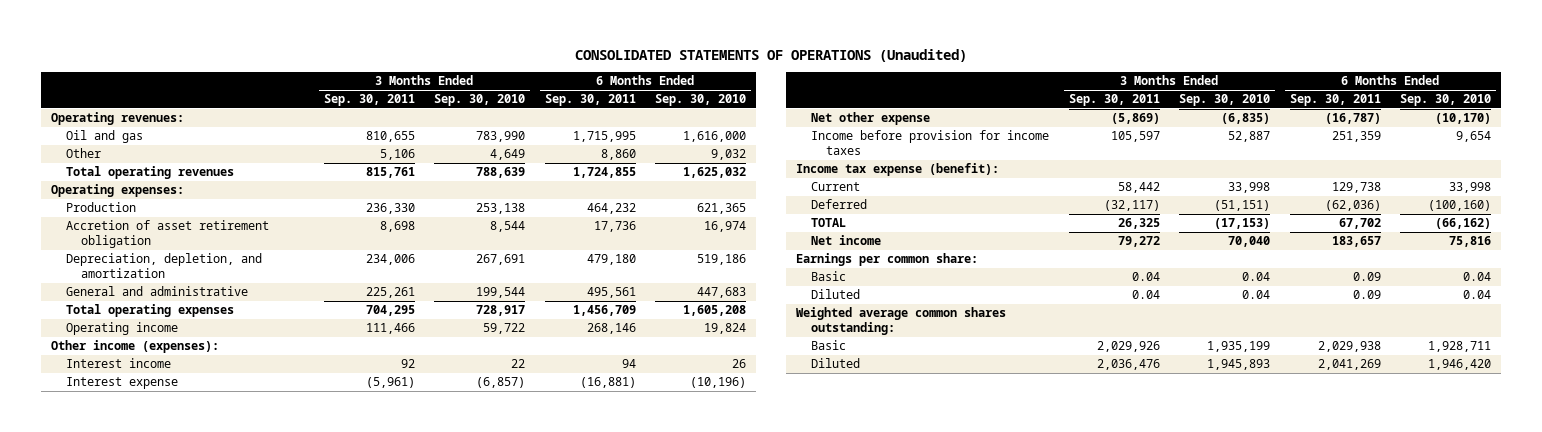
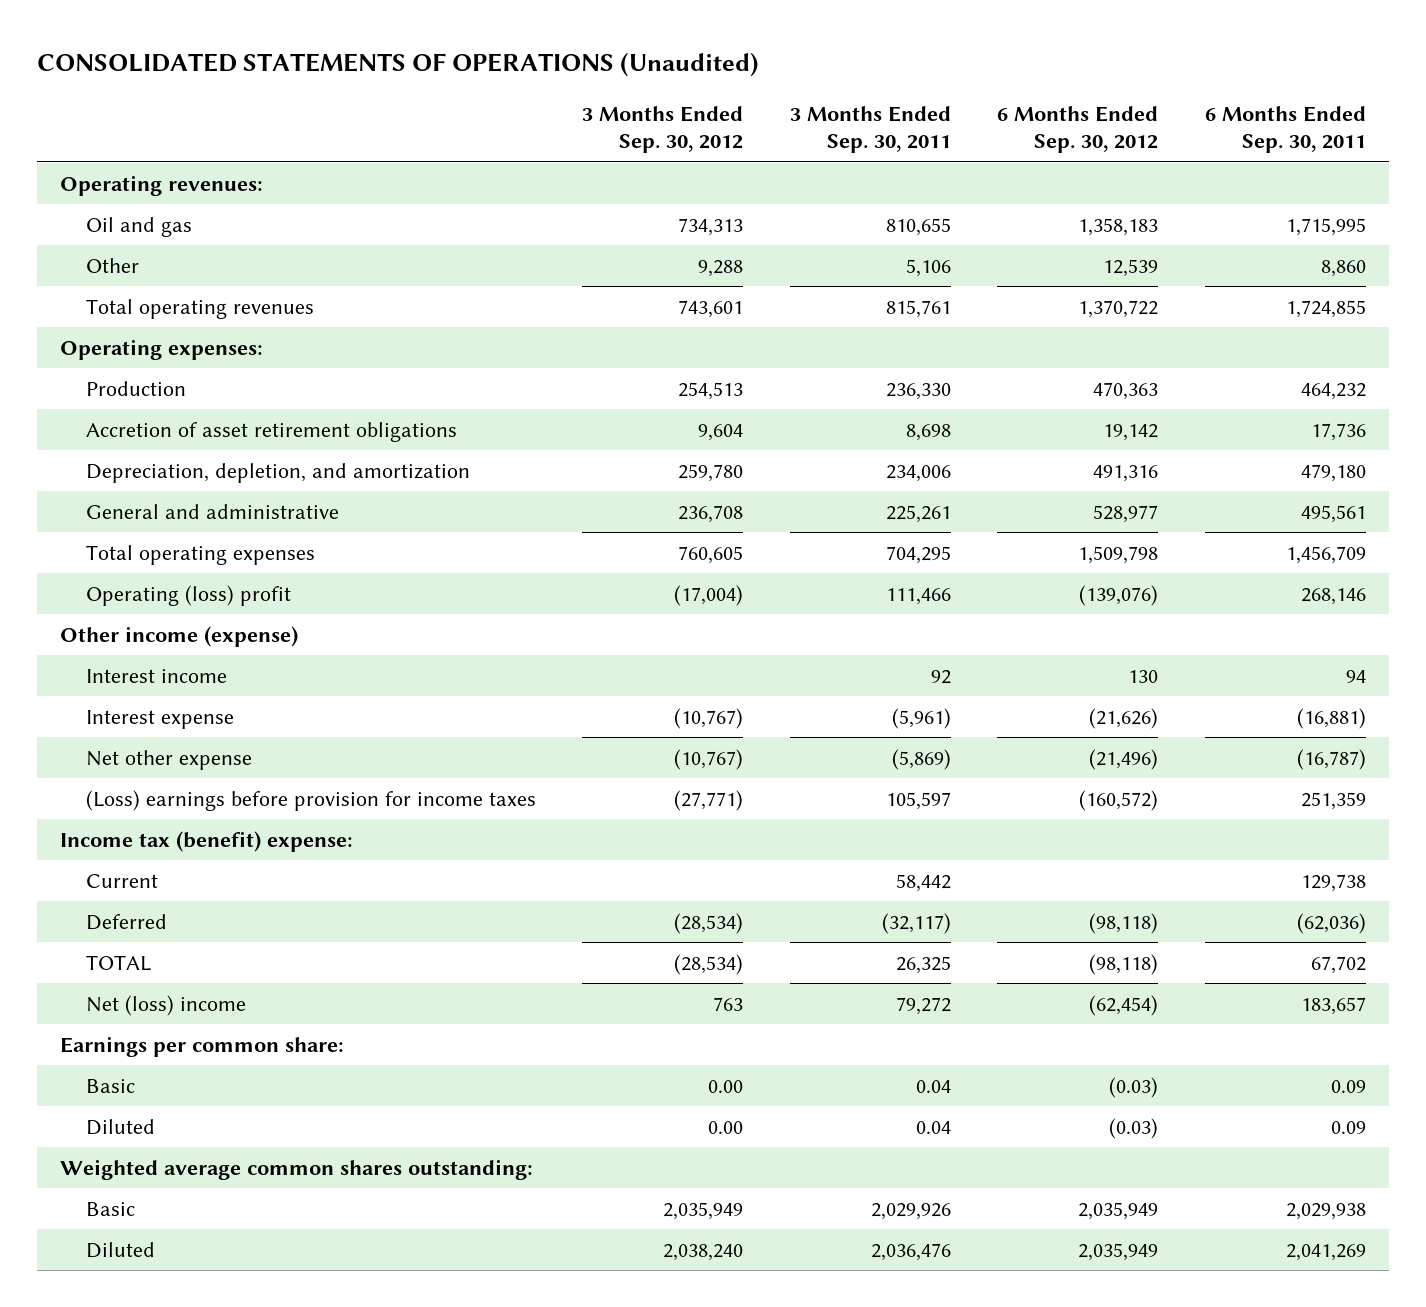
- | 3 Months Ended Sep. 30, 2011 | 3 Months Ended Sep. 30, 2010 | 6 Months Ended Sep. 30, 2011 | 6 Months Ended Sep. 30, 2010
+ | 3 Months Ended Sep. 30, 2012 | 3 Months Ended Sep. 30, 2011 | 6 Months Ended Sep. 30, 2012 | 6 Months Ended Sep. 30, 2011
- Accretion of asset retirement obligation | 8,698 | 8,544 | 17,736 | 16,974
+ Accretion of asset retirement obligations | 9,604 | 8,698 | 19,142 | 17,736
- Operating income | 111,466 | 59,722 | 268,146 | 19,824
- Other income (expenses):
+ Operating (loss) profit | (17,004) | 111,466 | (139,076) | 268,146
+ Other income (expense)
- Income before provision for income taxes | 105,597 | 52,887 | 251,359 | 9,654
- Income tax expense (benefit):
+ (Loss) earnings before provision for income taxes | (27,771) | 105,597 | (160,572) | 251,359
+ Income tax (benefit) expense:
- Net income | 79,272 | 70,040 | 183,657 | 75,816
+ Net (loss) income | 763 | 79,272 | (62,454) | 183,657

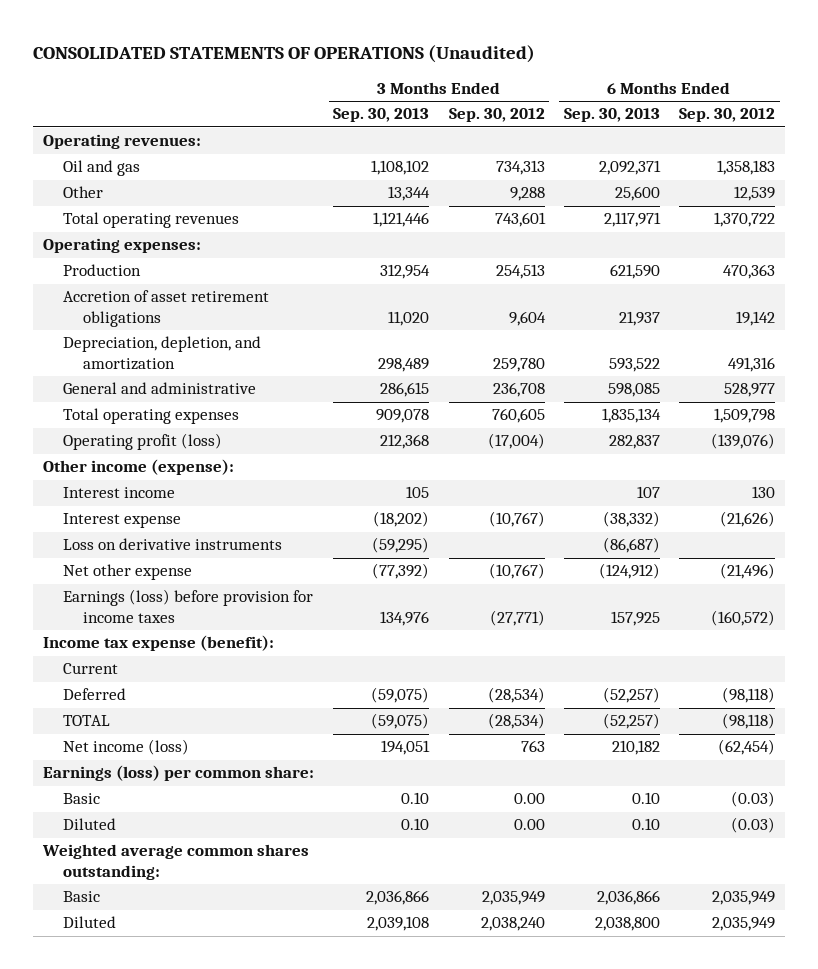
- | 3 Months Ended Sep. 30, 2012 | 3 Months Ended Sep. 30, 2011 | 6 Months Ended Sep. 30, 2012 | 6 Months Ended Sep. 30, 2011
+ | 3 Months Ended Sep. 30, 2013 | 3 Months Ended Sep. 30, 2012 | 6 Months Ended Sep. 30, 2013 | 6 Months Ended Sep. 30, 2012
- Operating (loss) profit | (17,004) | 111,466 | (139,076) | 268,146
- Other income (expense)
+ Operating profit (loss) | 212,368 | (17,004) | 282,837 | (139,076)
+ Other income (expense):
+ Loss on derivative instruments | (59,295) | | (86,687) |
- (Loss) earnings before provision for income taxes | (27,771) | 105,597 | (160,572) | 251,359
- Income tax (benefit) expense:
+ Earnings (loss) before provision for income taxes | 134,976 | (27,771) | 157,925 | (160,572)
+ Income tax expense (benefit):
- Net (loss) income | 763 | 79,272 | (62,454) | 183,657
- Earnings per common share:
+ Net income (loss) | 194,051 | 763 | 210,182 | (62,454)
+ Earnings (loss) per common share:

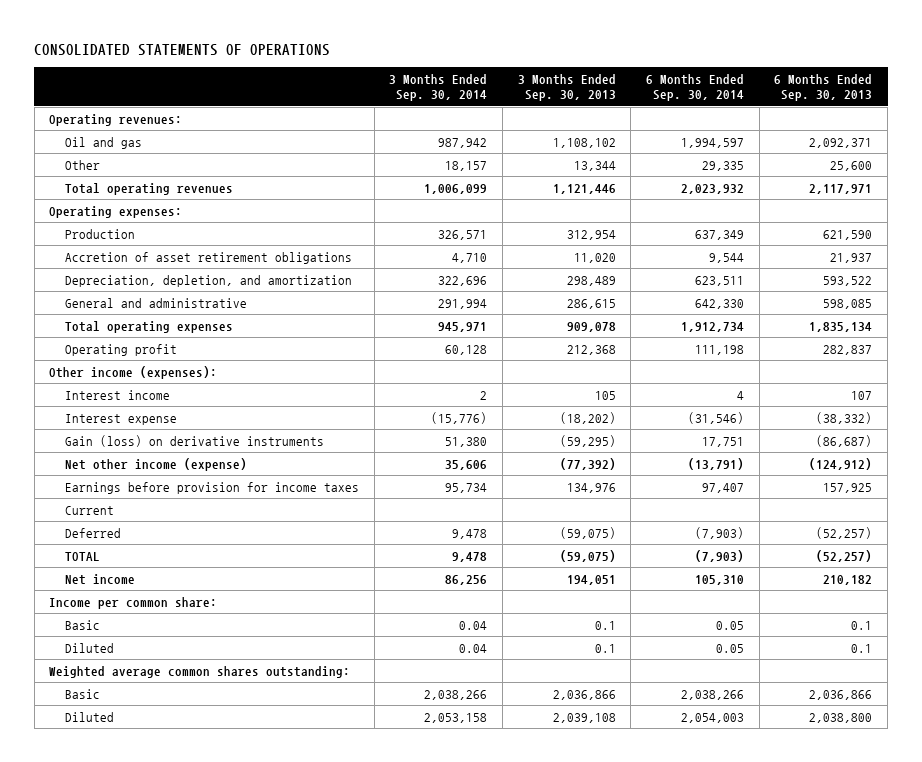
- CONSOLIDATED STATEMENTS OF OPERATIONS (Unaudited)
+ CONSOLIDATED STATEMENTS OF OPERATIONS
- | 3 Months Ended Sep. 30, 2013 | 3 Months Ended Sep. 30, 2012 | 6 Months Ended Sep. 30, 2013 | 6 Months Ended Sep. 30, 2012
+ | 3 Months Ended Sep. 30, 2014 | 3 Months Ended Sep. 30, 2013 | 6 Months Ended Sep. 30, 2014 | 6 Months Ended Sep. 30, 2013
- Operating profit (loss) | 212,368 | (17,004) | 282,837 | (139,076)
- Other income (expense):
+ Operating profit | 60,128 | 212,368 | 111,198 | 282,837
+ Other income (expenses):
- Loss on derivative instruments | (59,295) | | (86,687) |
- Net other expense | (77,392) | (10,767) | (124,912) | (21,496)
- Earnings (loss) before provision for income taxes | 134,976 | (27,771) | 157,925 | (160,572)
- Income tax expense (benefit):
+ Gain (loss) on derivative instruments | 51,380 | (59,295) | 17,751 | (86,687)
+ Net other income (expense) | 35,606 | (77,392) | (13,791) | (124,912)
+ Earnings before provision for income taxes | 95,734 | 134,976 | 97,407 | 157,925
- Net income (loss) | 194,051 | 763 | 210,182 | (62,454)
- Earnings (loss) per common share:
- Basic | 0.10 | 0.00 | 0.10 | (0.03)
- Diluted | 0.10 | 0.00 | 0.10 | (0.03)
+ Net income | 86,256 | 194,051 | 105,310 | 210,182
+ Income per common share:
+ Basic | 0.04 | 0.1 | 0.05 | 0.1
+ Diluted | 0.04 | 0.1 | 0.05 | 0.1

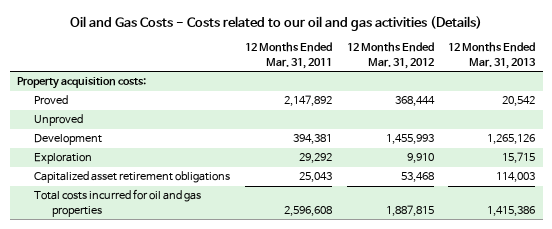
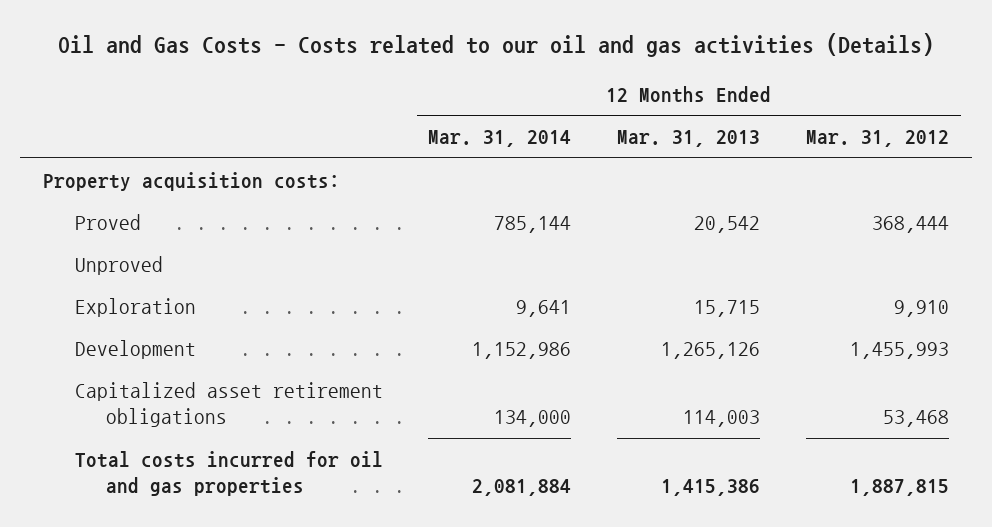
- | 12 Months Ended Mar. 31, 2011 | 12 Months Ended Mar. 31, 2012 | 12 Months Ended Mar. 31, 2013
+ | 12 Months Ended Mar. 31, 2014 | 12 Months Ended Mar. 31, 2013 | 12 Months Ended Mar. 31, 2012
moved down: Development | 1,152,986 | 1,265,126 | 1,455,993

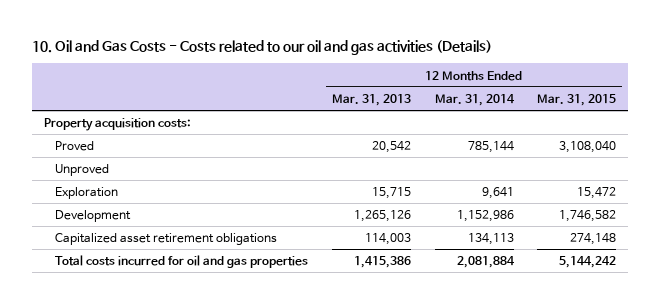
- Oil and Gas Costs - Costs related to our oil and gas activities (Details)
+ 10. Oil and Gas Costs - Costs related to our oil and gas activities (Details)
- | 12 Months Ended Mar. 31, 2014 | 12 Months Ended Mar. 31, 2013 | 12 Months Ended Mar. 31, 2012
+ | 12 Months Ended Mar. 31, 2013 | 12 Months Ended Mar. 31, 2014 | 12 Months Ended Mar. 31, 2015
- Capitalized asset retirement obligations | 134,000 | 114,003 | 53,468
+ Capitalized asset retirement obligations | 114,003 | 134,113 | 274,148

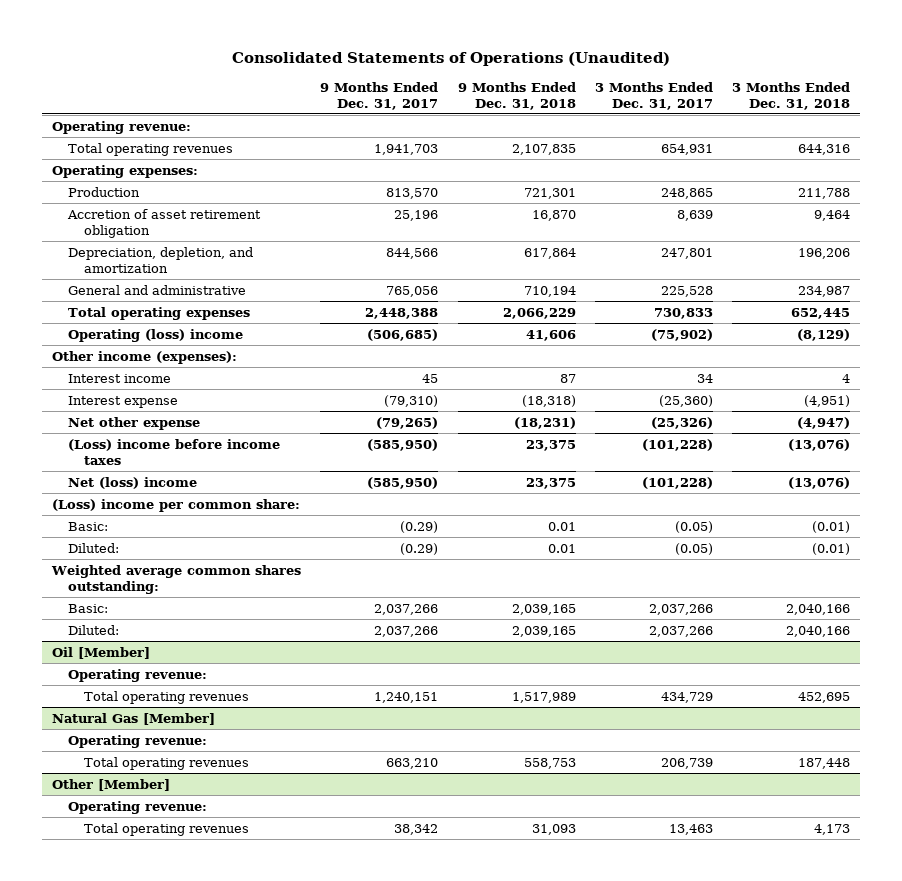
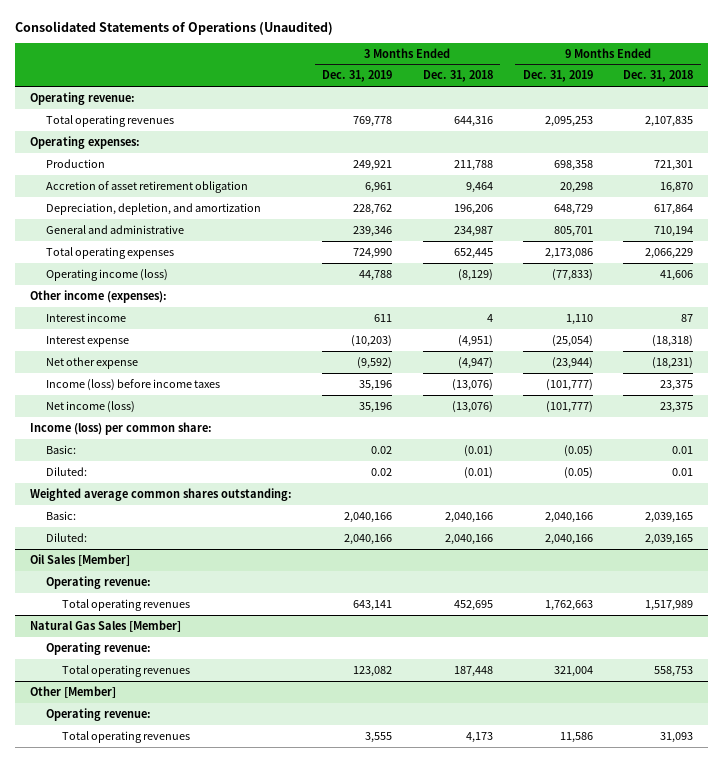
- | 9 Months Ended Dec. 31, 2017 | 9 Months Ended Dec. 31, 2018 | 3 Months Ended Dec. 31, 2017 | 3 Months Ended Dec. 31, 2018
+ | 3 Months Ended Dec. 31, 2019 | 3 Months Ended Dec. 31, 2018 | 9 Months Ended Dec. 31, 2019 | 9 Months Ended Dec. 31, 2018
- Operating (loss) income | (506,685) | 41,606 | (75,902) | (8,129)
+ Operating income (loss) | 44,788 | (8,129) | (77,833) | 41,606
- (Loss) income before income taxes | (585,950) | 23,375 | (101,228) | (13,076)
- Net (loss) income | (585,950) | 23,375 | (101,228) | (13,076)
- (Loss) income per common share:
+ Income (loss) before income taxes | 35,196 | (13,076) | (101,777) | 23,375
+ Net income (loss) | 35,196 | (13,076) | (101,777) | 23,375
+ Income (loss) per common share:
- Oil [Member]
+ Oil Sales [Member]
- Natural Gas [Member]
+ Natural Gas Sales [Member]

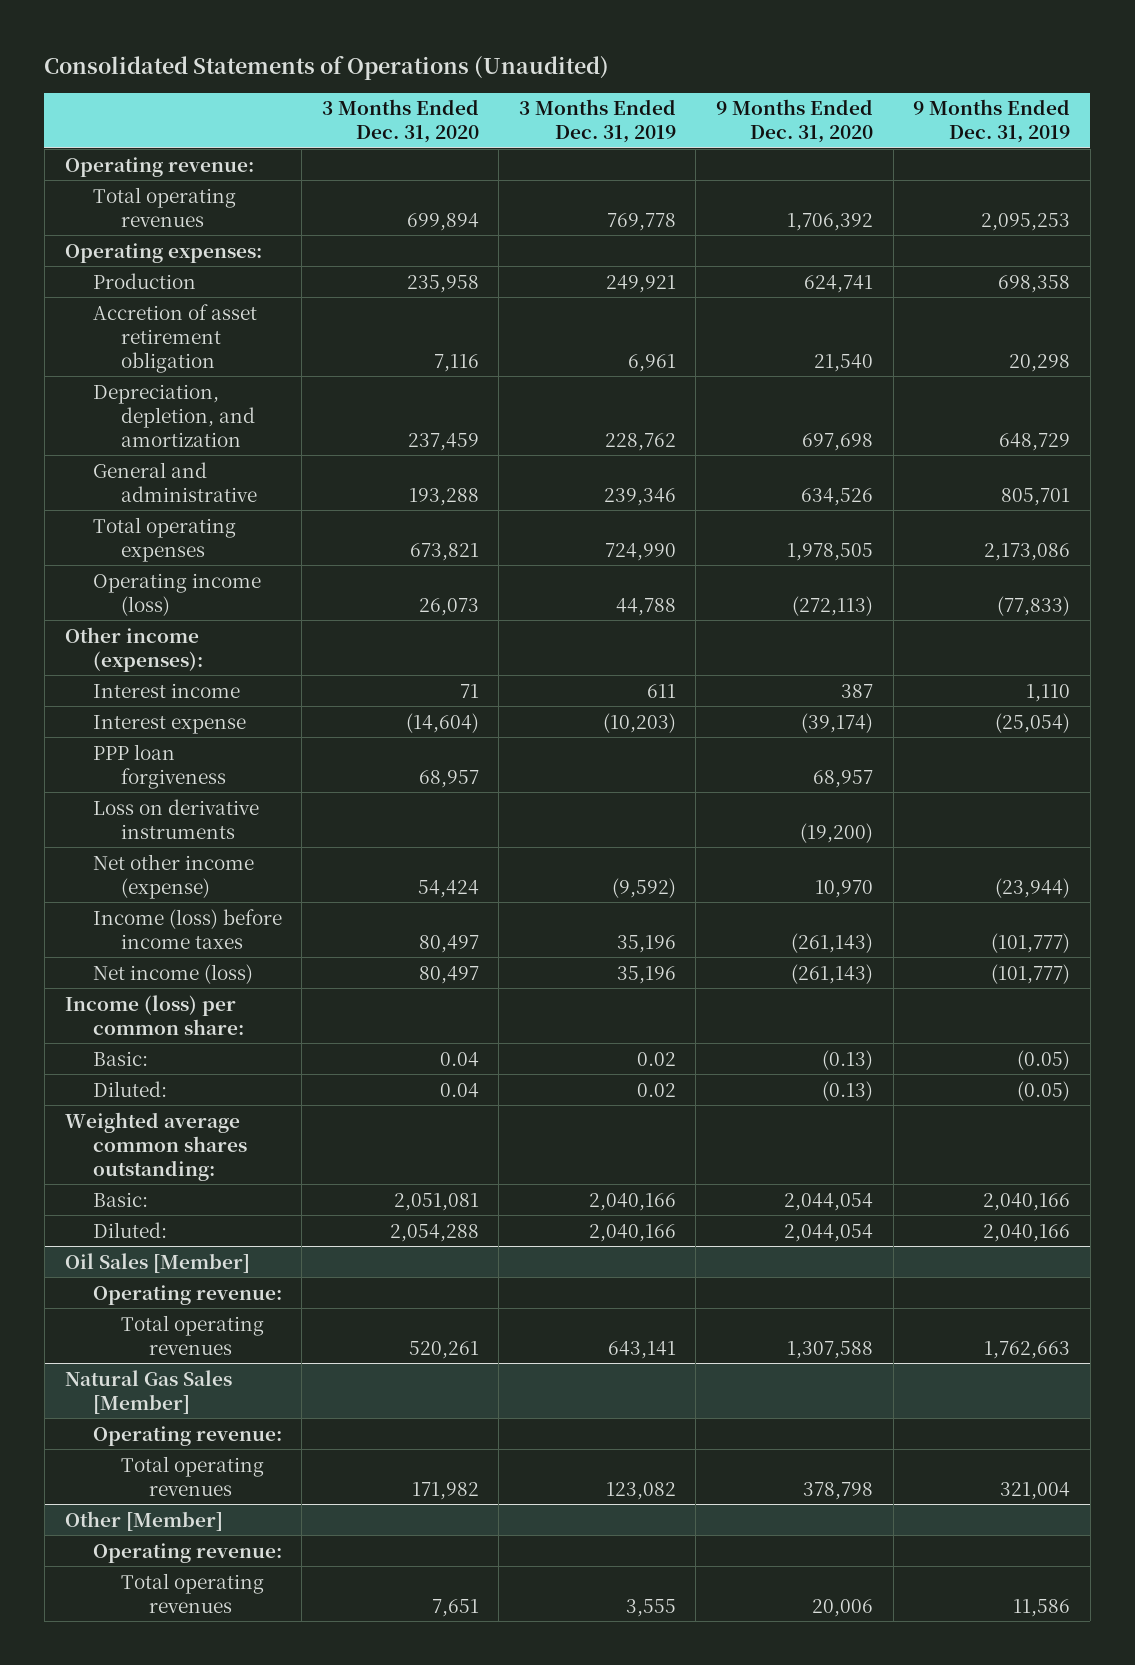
- | 3 Months Ended Dec. 31, 2019 | 3 Months Ended Dec. 31, 2018 | 9 Months Ended Dec. 31, 2019 | 9 Months Ended Dec. 31, 2018
+ | 3 Months Ended Dec. 31, 2020 | 3 Months Ended Dec. 31, 2019 | 9 Months Ended Dec. 31, 2020 | 9 Months Ended Dec. 31, 2019
- Net other expense | (9,592) | (4,947) | (23,944) | (18,231)
+ PPP loan forgiveness | 68,957 | | 68,957 |
+ Loss on derivative instruments | | | (19,200) |
+ Net other income (expense) | 54,424 | (9,592) | 10,970 | (23,944)

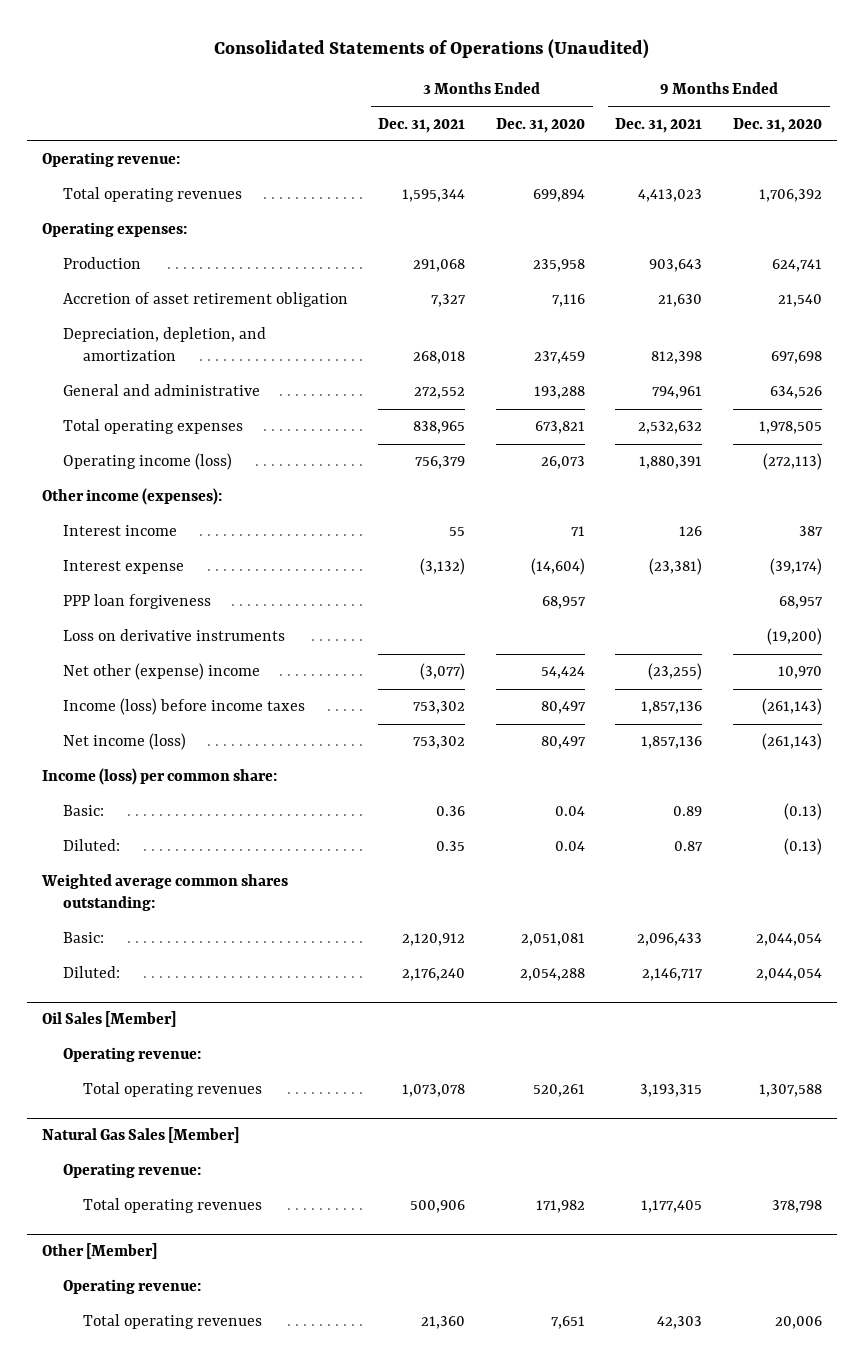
- | 3 Months Ended Dec. 31, 2020 | 3 Months Ended Dec. 31, 2019 | 9 Months Ended Dec. 31, 2020 | 9 Months Ended Dec. 31, 2019
+ | 3 Months Ended Dec. 31, 2021 | 3 Months Ended Dec. 31, 2020 | 9 Months Ended Dec. 31, 2021 | 9 Months Ended Dec. 31, 2020
- Net other income (expense) | 54,424 | (9,592) | 10,970 | (23,944)
+ Net other (expense) income | (3,077) | 54,424 | (23,255) | 10,970

